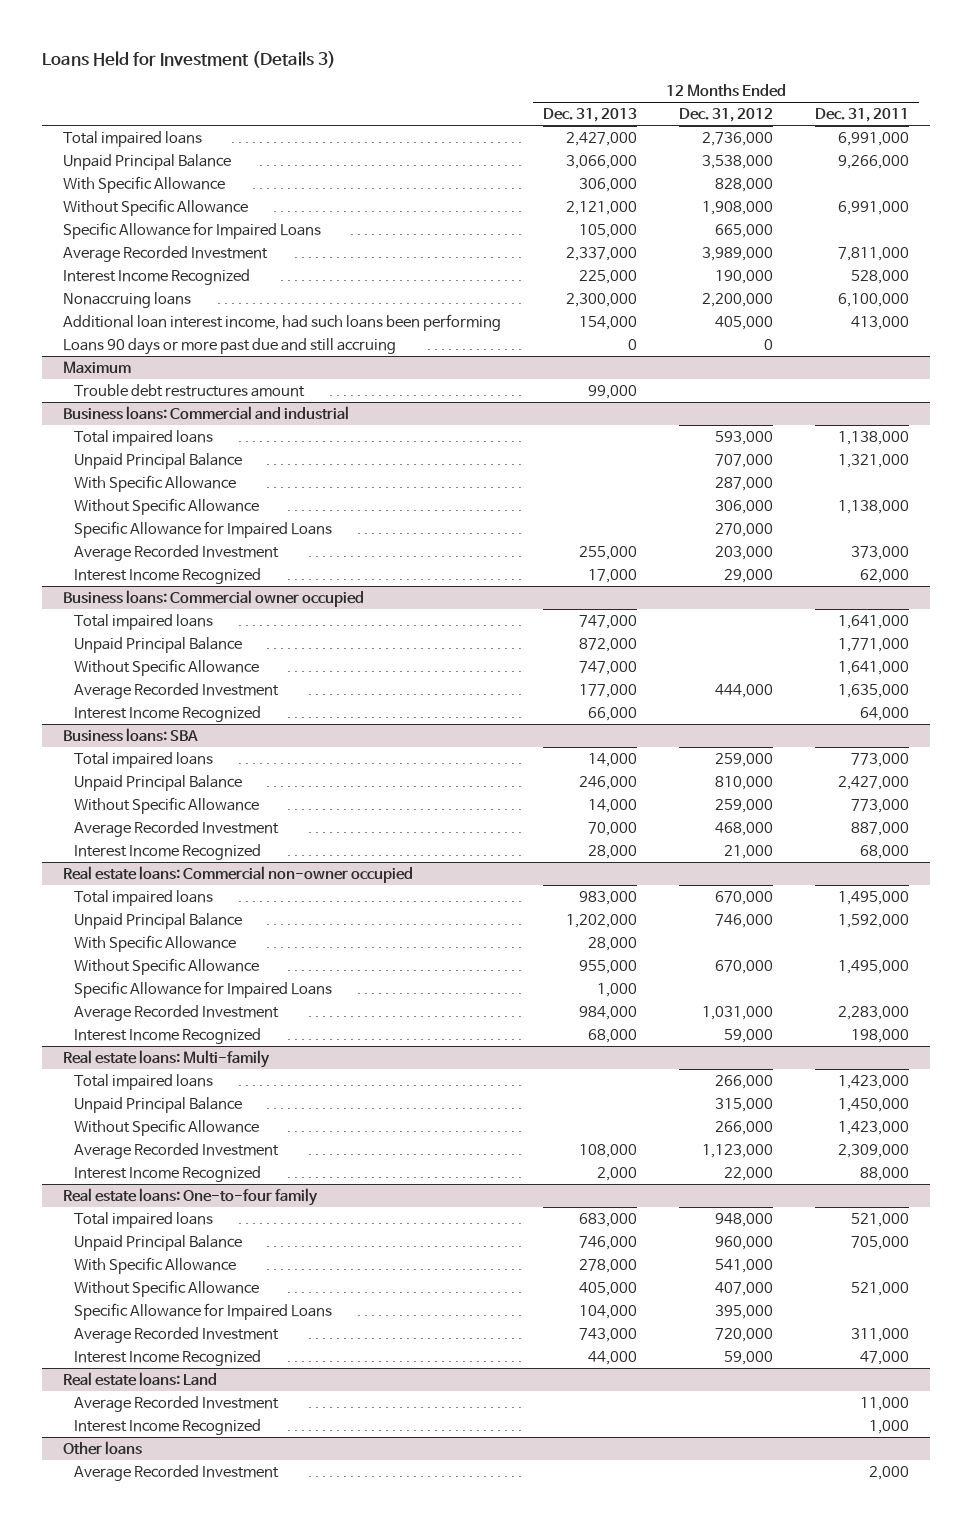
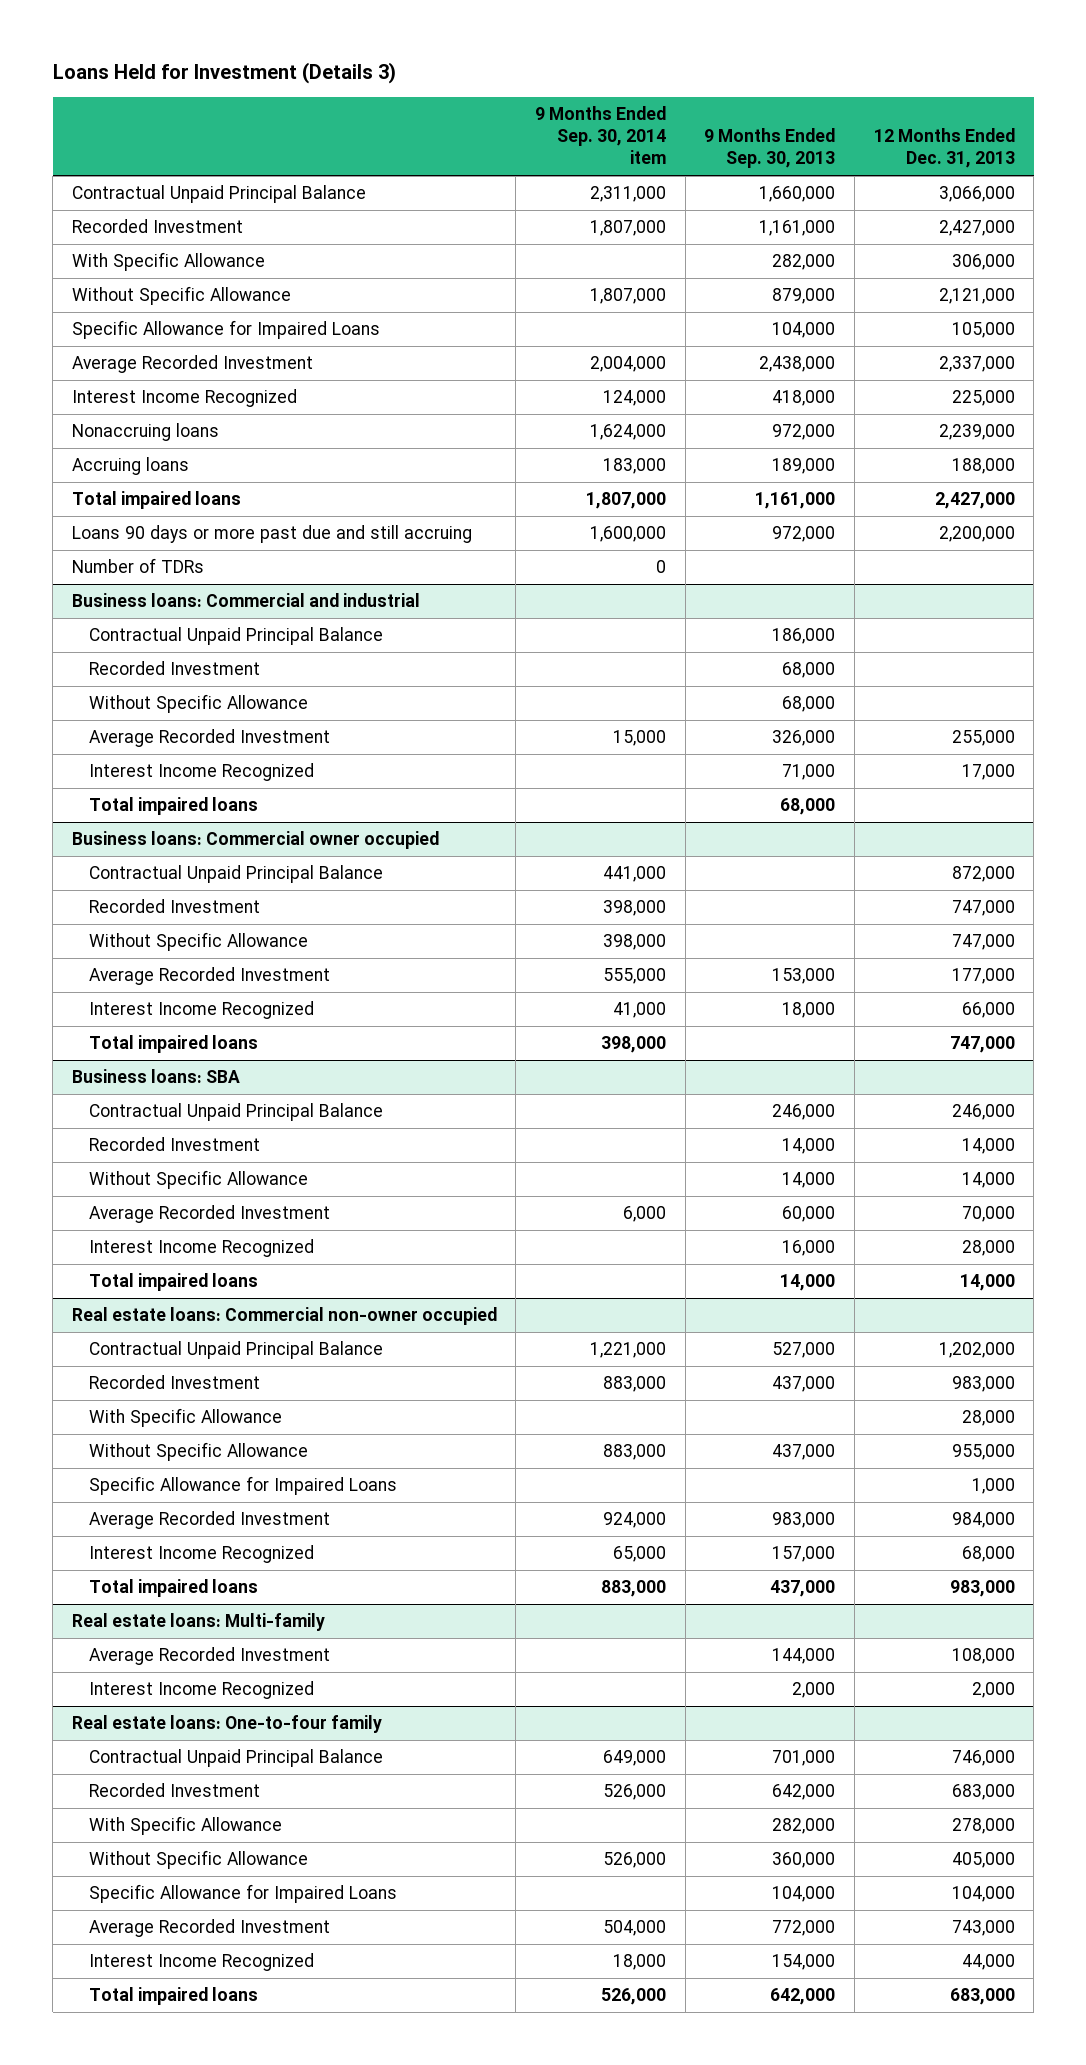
- | 12 Months Ended Dec. 31, 2013 | 12 Months Ended Dec. 31, 2012 | 12 Months Ended Dec. 31, 2011
+ | 9 Months Ended Sep. 30, 2014 item | 9 Months Ended Sep. 30, 2013 | 12 Months Ended Dec. 31, 2013
- Unpaid Principal Balance | 3,066,000 | 3,538,000 | 9,266,000
+ Contractual Unpaid Principal Balance | 2,311,000 | 1,660,000 | 3,066,000
+ Recorded Investment | 1,807,000 | 1,161,000 | 2,427,000
- Nonaccruing loans | 2,300,000 | 2,200,000 | 6,100,000
- Additional loan interest income, had such loans been performing | 154,000 | 405,000 | 413,000
- Loans 90 days or more past due and still accruing | 0 | 0 |
- Maximum
- Trouble debt restructures amount | 99,000 | |
+ Nonaccruing loans | 1,624,000 | 972,000 | 2,239,000
+ Accruing loans | 183,000 | 189,000 | 188,000
moved down: Total impaired loans | 1,807,000 | 1,161,000 | 2,427,000
+ Loans 90 days or more past due and still accruing | 1,600,000 | 972,000 | 2,200,000
+ Number of TDRs | 0 | |
@ Business loans: Commercial and industrial
- Unpaid Principal Balance | | 707,000 | 1,321,000
- With Specific Allowance | | 287,000 |
+ Contractual Unpaid Principal Balance | | 186,000 |
+ Recorded Investment | | 68,000 |
- Specific Allowance for Impaired Loans | | 270,000 |
moved down: Total impaired loans | | 68,000 |
@ Business loans: Commercial owner occupied
- Unpaid Principal Balance | 872,000 | | 1,771,000
+ Contractual Unpaid Principal Balance | 441,000 | | 872,000
+ Recorded Investment | 398,000 | | 747,000
moved down: Total impaired loans | 398,000 | | 747,000
@ Business loans: SBA
- Unpaid Principal Balance | 246,000 | 810,000 | 2,427,000
+ Contractual Unpaid Principal Balance | | 246,000 | 246,000
+ Recorded Investment | | 14,000 | 14,000
moved down: Total impaired loans | | 14,000 | 14,000
@ Real estate loans: Commercial non-owner occupied
- Unpaid Principal Balance | 1,202,000 | 746,000 | 1,592,000
+ Contractual Unpaid Principal Balance | 1,221,000 | 527,000 | 1,202,000
+ Recorded Investment | 883,000 | 437,000 | 983,000
moved down: Total impaired loans | 883,000 | 437,000 | 983,000
@ Real estate loans: Multi-family
- Total impaired loans | | 266,000 | 1,423,000
- Unpaid Principal Balance | | 315,000 | 1,450,000
- Without Specific Allowance | | 266,000 | 1,423,000
@ Real estate loans: One-to-four family
- Unpaid Principal Balance | 746,000 | 960,000 | 705,000
+ Contractual Unpaid Principal Balance | 649,000 | 701,000 | 746,000
+ Recorded Investment | 526,000 | 642,000 | 683,000
- Real estate loans: Land
- Average Recorded Investment | | | 11,000
- Interest Income Recognized | | | 1,000
- Other loans
- Average Recorded Investment | | | 2,000
@ Real estate loans: One-to-four family
moved down: Total impaired loans | 526,000 | 642,000 | 683,000

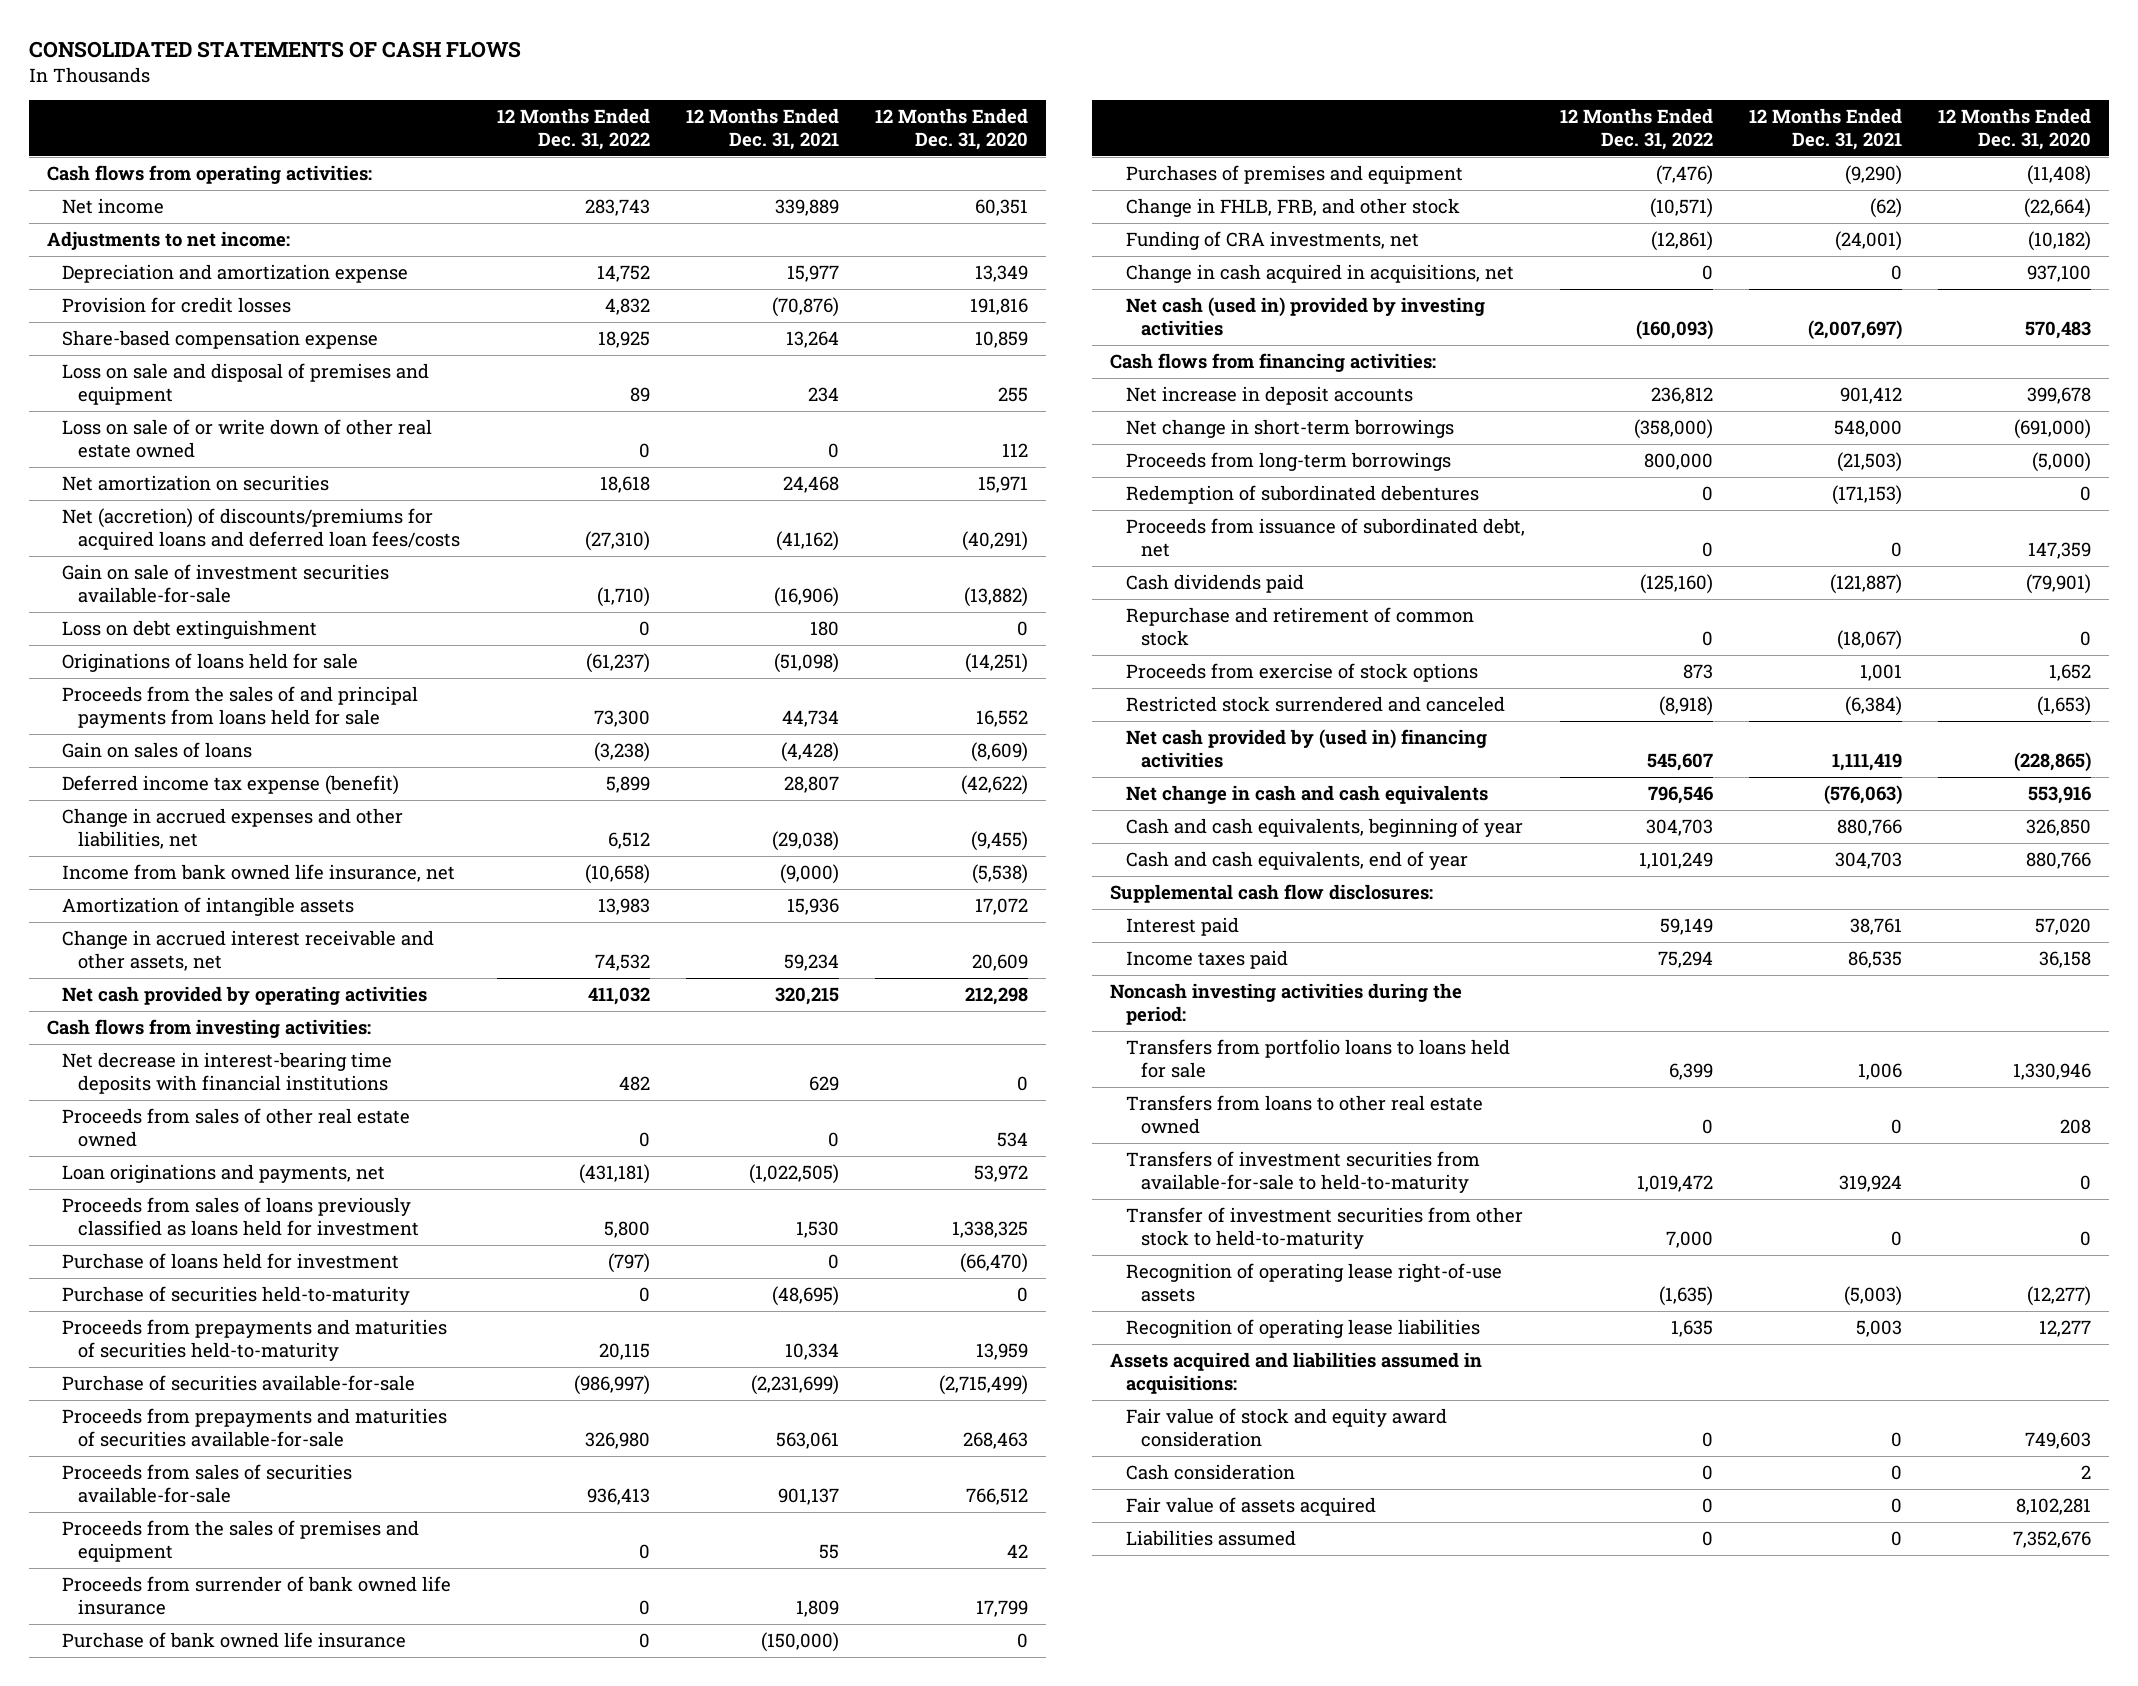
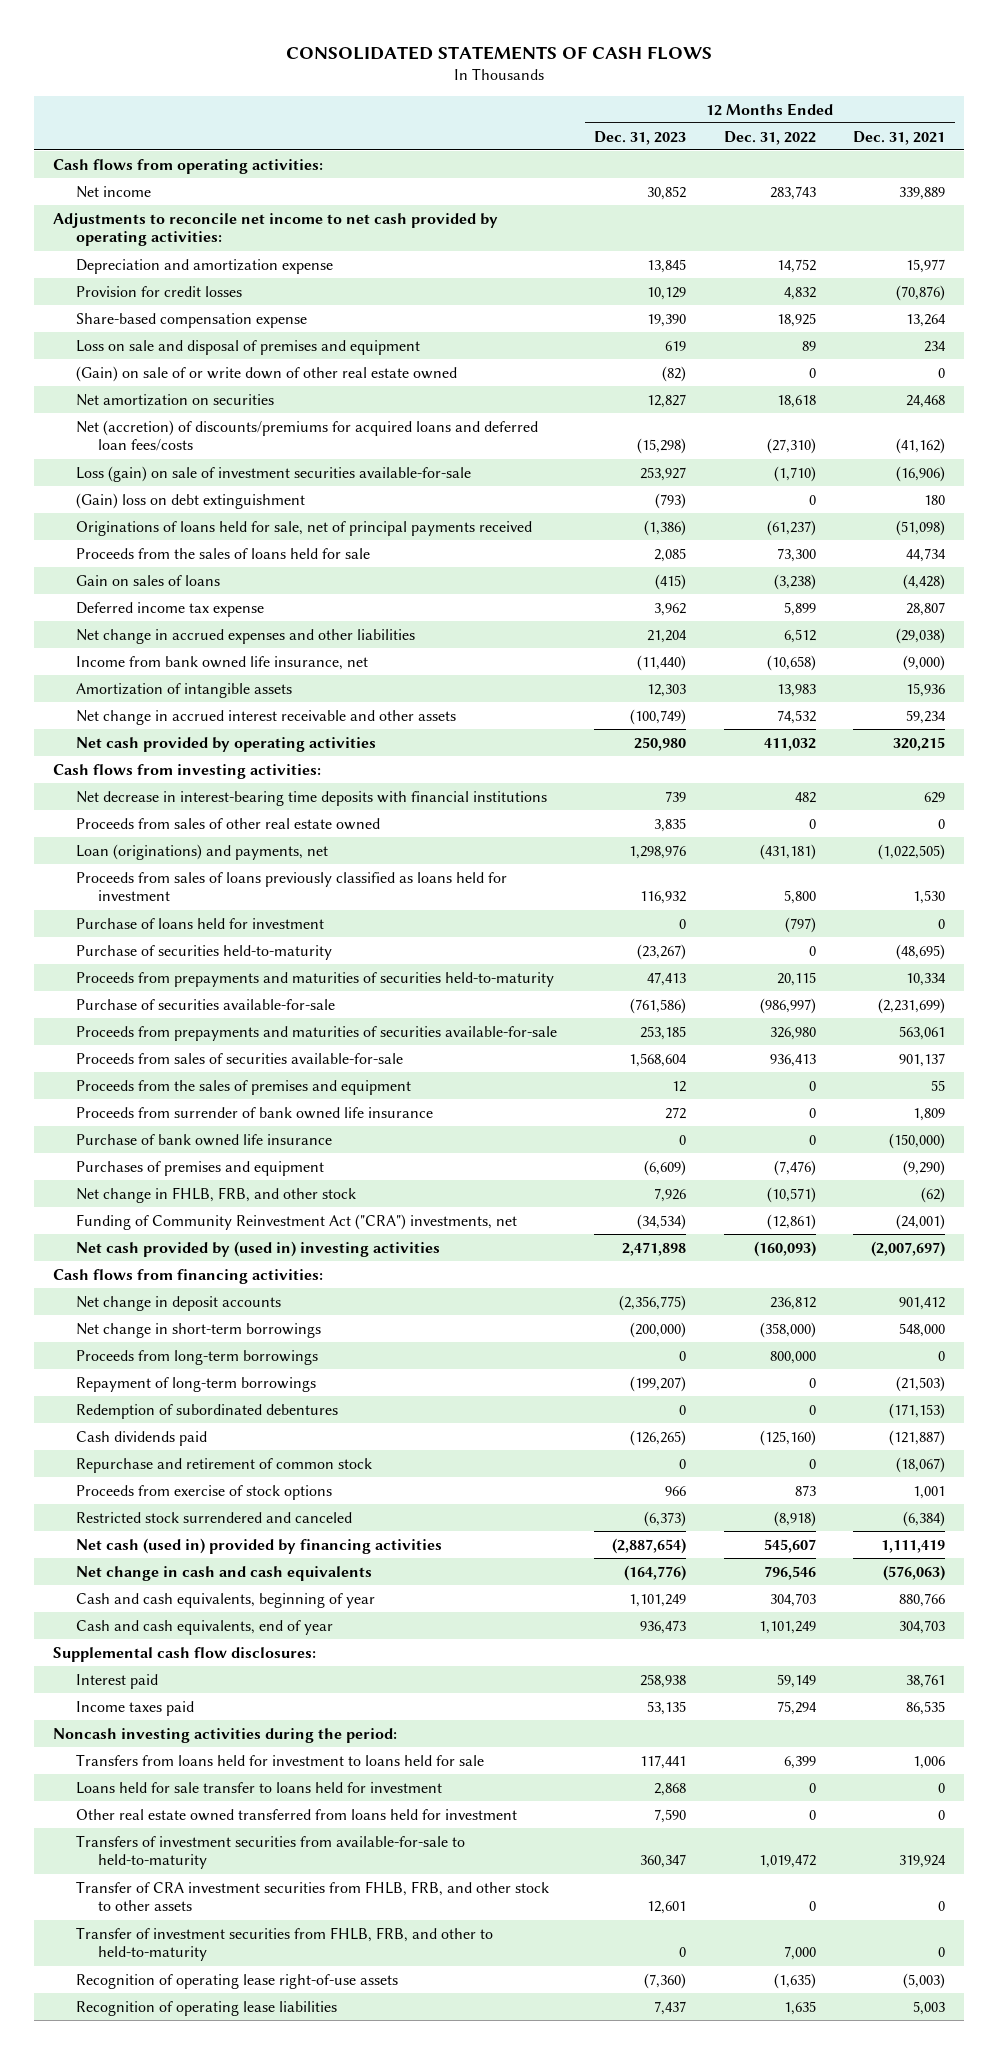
- | 12 Months Ended Dec. 31, 2022 | 12 Months Ended Dec. 31, 2021 | 12 Months Ended Dec. 31, 2020
+ | 12 Months Ended Dec. 31, 2023 | 12 Months Ended Dec. 31, 2022 | 12 Months Ended Dec. 31, 2021
- Adjustments to net income:
+ Adjustments to reconcile net income to net cash provided by operating activities:
- Loss on sale of or write down of other real estate owned | 0 | 0 | 112
+ (Gain) on sale of or write down of other real estate owned | (82) | 0 | 0
- Gain on sale of investment securities available-for-sale | (1,710) | (16,906) | (13,882)
- Loss on debt extinguishment | 0 | 180 | 0
- Originations of loans held for sale | (61,237) | (51,098) | (14,251)
- Proceeds from the sales of and principal payments from loans held for sale | 73,300 | 44,734 | 16,552
+ Loss (gain) on sale of investment securities available-for-sale | 253,927 | (1,710) | (16,906)
+ (Gain) loss on debt extinguishment | (793) | 0 | 180
+ Originations of loans held for sale, net of principal payments received | (1,386) | (61,237) | (51,098)
+ Proceeds from the sales of loans held for sale | 2,085 | 73,300 | 44,734
- Deferred income tax expense (benefit) | 5,899 | 28,807 | (42,622)
- Change in accrued expenses and other liabilities, net | 6,512 | (29,038) | (9,455)
+ Deferred income tax expense | 3,962 | 5,899 | 28,807
+ Net change in accrued expenses and other liabilities | 21,204 | 6,512 | (29,038)
- Change in accrued interest receivable and other assets, net | 74,532 | 59,234 | 20,609
+ Net change in accrued interest receivable and other assets | (100,749) | 74,532 | 59,234
- Loan originations and payments, net | (431,181) | (1,022,505) | 53,972
+ Loan (originations) and payments, net | 1,298,976 | (431,181) | (1,022,505)
- Change in FHLB, FRB, and other stock | (10,571) | (62) | (22,664)
- Funding of CRA investments, net | (12,861) | (24,001) | (10,182)
- Change in cash acquired in acquisitions, net | 0 | 0 | 937,100
- Net cash (used in) provided by investing activities | (160,093) | (2,007,697) | 570,483
+ Net change in FHLB, FRB, and other stock | 7,926 | (10,571) | (62)
+ Funding of Community Reinvestment Act ("CRA") investments, net | (34,534) | (12,861) | (24,001)
+ Net cash provided by (used in) investing activities | 2,471,898 | (160,093) | (2,007,697)
- Net increase in deposit accounts | 236,812 | 901,412 | 399,678
+ Net change in deposit accounts | (2,356,775) | 236,812 | 901,412
- Proceeds from long-term borrowings | 800,000 | (21,503) | (5,000)
+ Proceeds from long-term borrowings | 0 | 800,000 | 0
+ Repayment of long-term borrowings | (199,207) | 0 | (21,503)
- Proceeds from issuance of subordinated debt, net | 0 | 0 | 147,359
- Net cash provided by (used in) financing activities | 545,607 | 1,111,419 | (228,865)
+ Net cash (used in) provided by financing activities | (2,887,654) | 545,607 | 1,111,419
- Transfers from portfolio loans to loans held for sale | 6,399 | 1,006 | 1,330,946
- Transfers from loans to other real estate owned | 0 | 0 | 208
+ Transfers from loans held for investment to loans held for sale | 117,441 | 6,399 | 1,006
+ Loans held for sale transfer to loans held for investment | 2,868 | 0 | 0
+ Other real estate owned transferred from loans held for investment | 7,590 | 0 | 0
- Transfer of investment securities from other stock to held-to-maturity | 7,000 | 0 | 0
+ Transfer of CRA investment securities from FHLB, FRB, and other stock to other assets | 12,601 | 0 | 0
+ Transfer of investment securities from FHLB, FRB, and other to held-to-maturity | 0 | 7,000 | 0
- Assets acquired and liabilities assumed in acquisitions:
- Fair value of stock and equity award consideration | 0 | 0 | 749,603
- Cash consideration | 0 | 0 | 2
- Fair value of assets acquired | 0 | 0 | 8,102,281
- Liabilities assumed | 0 | 0 | 7,352,676

